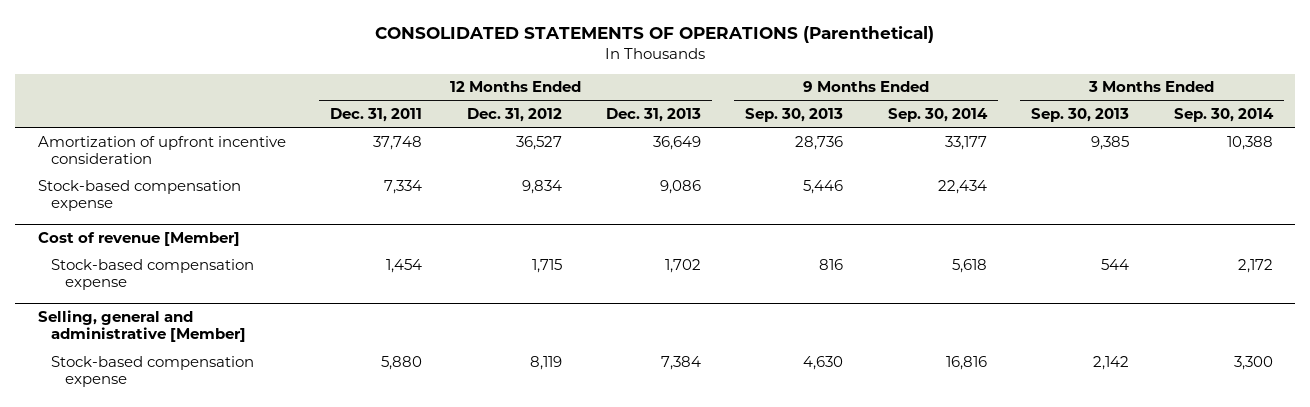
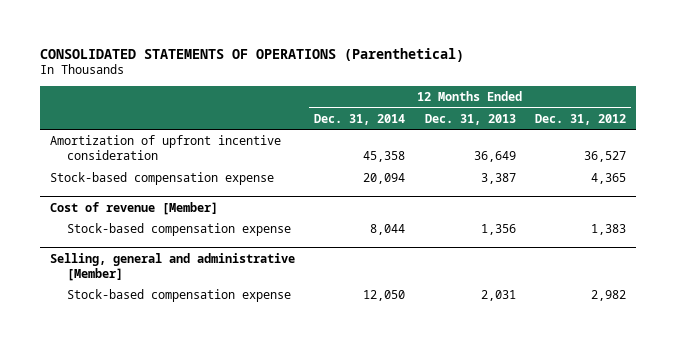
- | 12 Months Ended Dec. 31, 2011 | 12 Months Ended Dec. 31, 2012 | 12 Months Ended Dec. 31, 2013 | 9 Months Ended Sep. 30, 2013 | 9 Months Ended Sep. 30, 2014 | 3 Months Ended Sep. 30, 2013 | 3 Months Ended Sep. 30, 2014
+ | 12 Months Ended Dec. 31, 2014 | 12 Months Ended Dec. 31, 2013 | 12 Months Ended Dec. 31, 2012
- Stock-based compensation expense | 7,334 | 9,834 | 9,086 | 5,446 | 22,434 | |
+ Stock-based compensation expense | 20,094 | 3,387 | 4,365
@ Cost of revenue [Member]
- Stock-based compensation expense | 1,454 | 1,715 | 1,702 | 816 | 5,618 | 544 | 2,172
+ Stock-based compensation expense | 8,044 | 1,356 | 1,383
@ Selling, general and administrative [Member]
- Stock-based compensation expense | 5,880 | 8,119 | 7,384 | 4,630 | 16,816 | 2,142 | 3,300
+ Stock-based compensation expense | 12,050 | 2,031 | 2,982

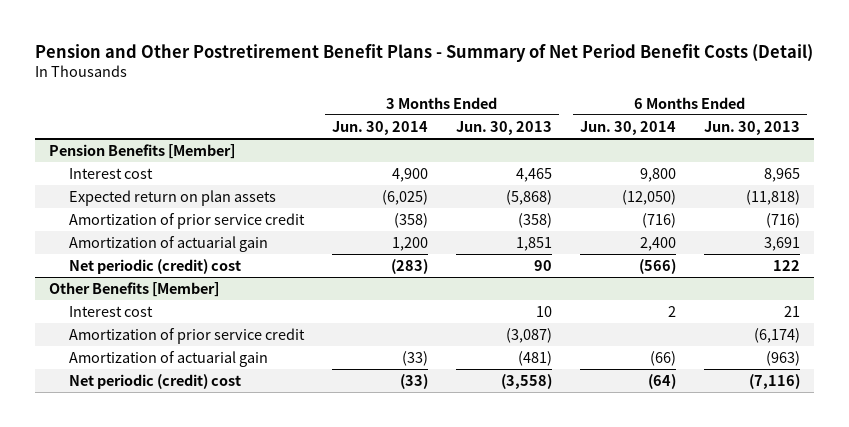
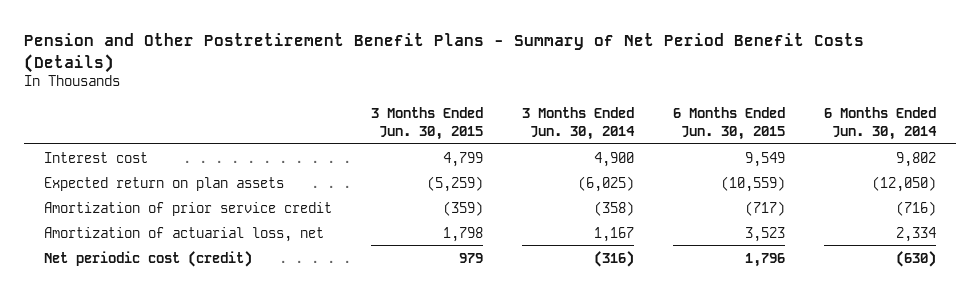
- Pension and Other Postretirement Benefit Plans - Summary of Net Period Benefit Costs (Detail)
+ Pension and Other Postretirement Benefit Plans - Summary of Net Period Benefit Costs (Details)
- | 3 Months Ended Jun. 30, 2014 | 3 Months Ended Jun. 30, 2013 | 6 Months Ended Jun. 30, 2014 | 6 Months Ended Jun. 30, 2013
+ | 3 Months Ended Jun. 30, 2015 | 3 Months Ended Jun. 30, 2014 | 6 Months Ended Jun. 30, 2015 | 6 Months Ended Jun. 30, 2014
- Pension Benefits [Member]
- Interest cost | 4,900 | 4,465 | 9,800 | 8,965
+ Interest cost | 4,799 | 4,900 | 9,549 | 9,802
- Amortization of actuarial gain | 1,200 | 1,851 | 2,400 | 3,691
- Net periodic (credit) cost | (283) | 90 | (566) | 122
- Other Benefits [Member]
- Interest cost | | 10 | 2 | 21
- Amortization of prior service credit | | (3,087) | | (6,174)
- Amortization of actuarial gain | (33) | (481) | (66) | (963)
- Net periodic (credit) cost | (33) | (3,558) | (64) | (7,116)
+ Amortization of actuarial loss, net | 1,798 | 1,167 | 3,523 | 2,334
+ Net periodic cost (credit) | 979 | (316) | 1,796 | (630)

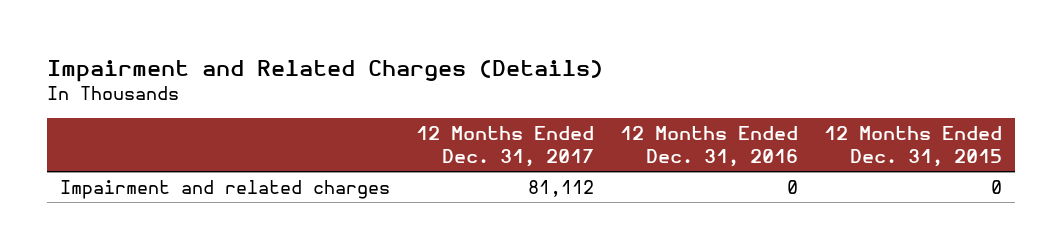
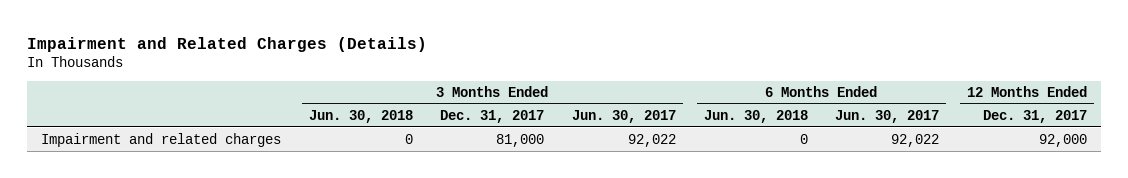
- | 12 Months Ended Dec. 31, 2017 | 12 Months Ended Dec. 31, 2016 | 12 Months Ended Dec. 31, 2015
+ | 3 Months Ended Jun. 30, 2018 | 3 Months Ended Dec. 31, 2017 | 3 Months Ended Jun. 30, 2017 | 6 Months Ended Jun. 30, 2018 | 6 Months Ended Jun. 30, 2017 | 12 Months Ended Dec. 31, 2017
- Impairment and related charges | 81,112 | 0 | 0
+ Impairment and related charges | 0 | 81,000 | 92,022 | 0 | 92,022 | 92,000

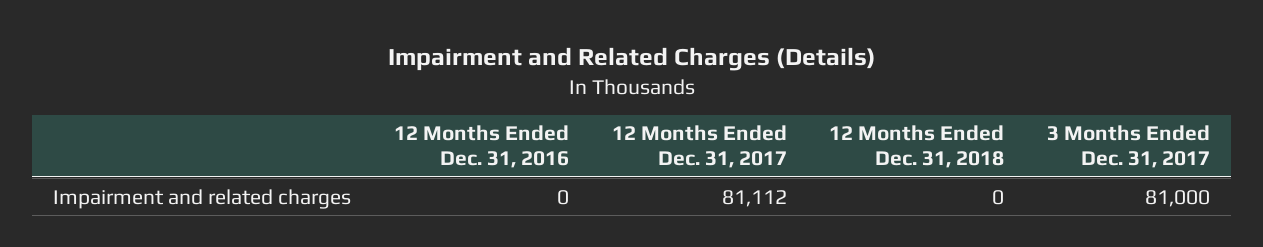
- | 3 Months Ended Jun. 30, 2018 | 3 Months Ended Dec. 31, 2017 | 3 Months Ended Jun. 30, 2017 | 6 Months Ended Jun. 30, 2018 | 6 Months Ended Jun. 30, 2017 | 12 Months Ended Dec. 31, 2017
+ | 12 Months Ended Dec. 31, 2016 | 12 Months Ended Dec. 31, 2017 | 12 Months Ended Dec. 31, 2018 | 3 Months Ended Dec. 31, 2017
- Impairment and related charges | 0 | 81,000 | 92,022 | 0 | 92,022 | 92,000
+ Impairment and related charges | 0 | 81,112 | 0 | 81,000

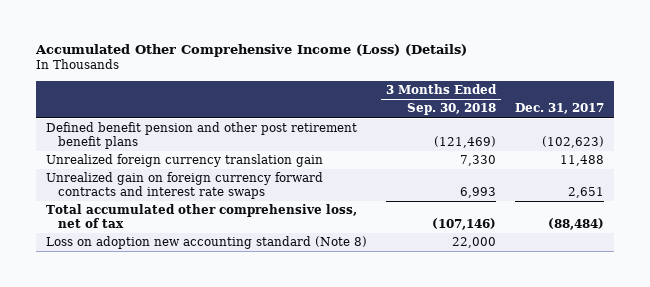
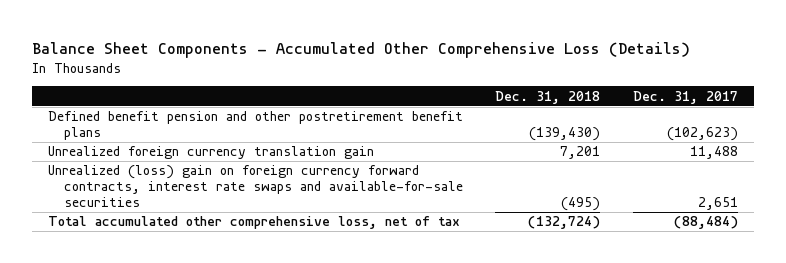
- Accumulated Other Comprehensive Income (Loss) (Details)
+ Balance Sheet Components - Accumulated Other Comprehensive Loss (Details)
- | 3 Months Ended Sep. 30, 2018 | Dec. 31, 2017
+ | Dec. 31, 2018 | Dec. 31, 2017
- Defined benefit pension and other post retirement benefit plans | (121,469) | (102,623)
+ Defined benefit pension and other postretirement benefit plans | (139,430) | (102,623)
- Unrealized gain on foreign currency forward contracts and interest rate swaps | 6,993 | 2,651
+ Unrealized (loss) gain on foreign currency forward contracts, interest rate swaps and available-for-sale securities | (495) | 2,651
- Loss on adoption new accounting standard (Note 8) | 22,000 |

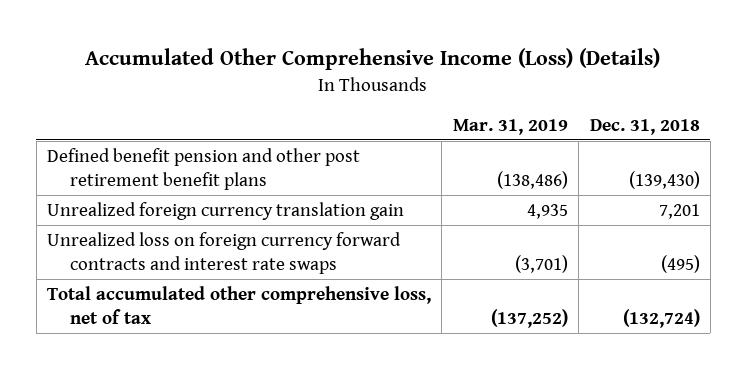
- Balance Sheet Components - Accumulated Other Comprehensive Loss (Details)
+ Accumulated Other Comprehensive Income (Loss) (Details)
- | Dec. 31, 2018 | Dec. 31, 2017
+ | Mar. 31, 2019 | Dec. 31, 2018
- Defined benefit pension and other postretirement benefit plans | (139,430) | (102,623)
+ Defined benefit pension and other post retirement benefit plans | (138,486) | (139,430)
- Unrealized (loss) gain on foreign currency forward contracts, interest rate swaps and available-for-sale securities | (495) | 2,651
+ Unrealized loss on foreign currency forward contracts and interest rate swaps | (3,701) | (495)

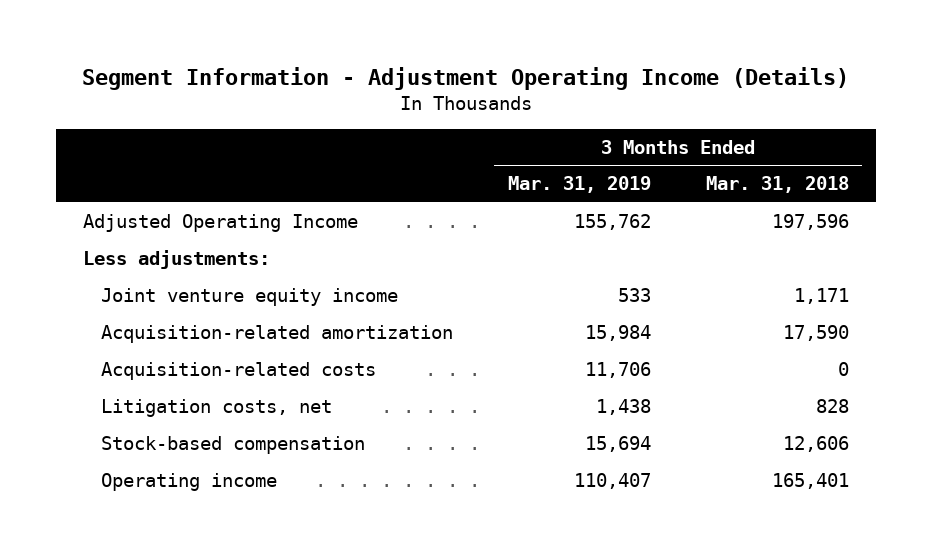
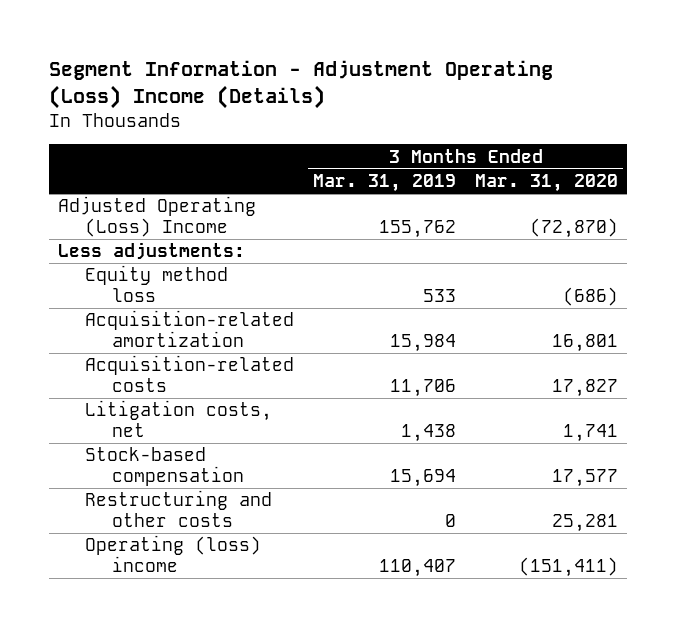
- Segment Information - Adjustment Operating Income (Details)
+ Segment Information - Adjustment Operating (Loss) Income (Details)
- | 3 Months Ended Mar. 31, 2019 | 3 Months Ended Mar. 31, 2018
+ | 3 Months Ended Mar. 31, 2019 | 3 Months Ended Mar. 31, 2020
- Adjusted Operating Income | 155,762 | 197,596
+ Adjusted Operating (Loss) Income | 155,762 | (72,870)
- Joint venture equity income | 533 | 1,171
+ Equity method loss | 533 | (686)
- Operating income | 110,407 | 165,401
+ Restructuring and other costs | 0 | 25,281
+ Operating (loss) income | 110,407 | (151,411)

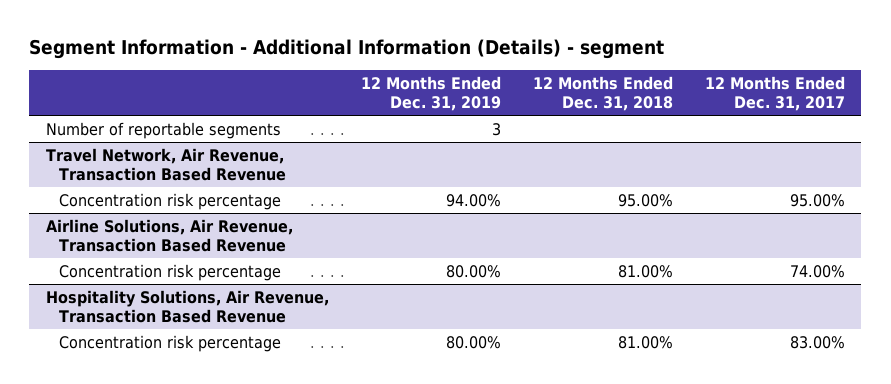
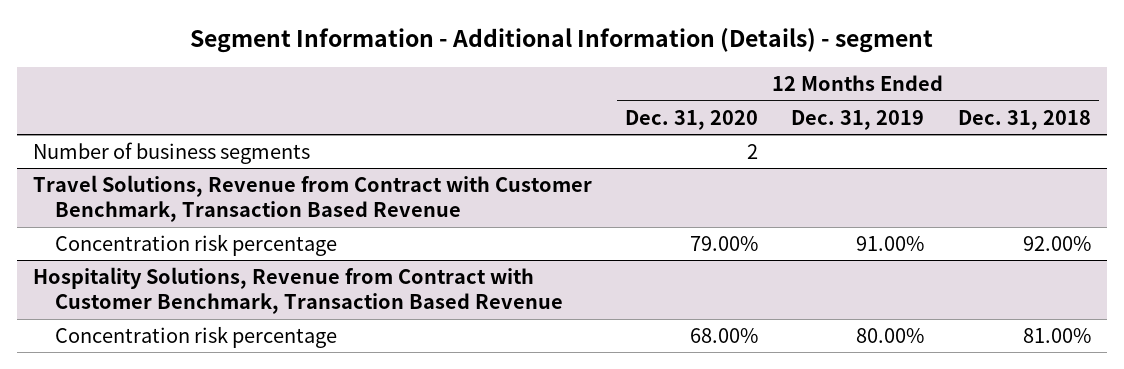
- | 12 Months Ended Dec. 31, 2019 | 12 Months Ended Dec. 31, 2018 | 12 Months Ended Dec. 31, 2017
+ | 12 Months Ended Dec. 31, 2020 | 12 Months Ended Dec. 31, 2019 | 12 Months Ended Dec. 31, 2018
- Number of reportable segments | 3 | |
- Travel Network, Air Revenue, Transaction Based Revenue
- Concentration risk percentage | 94.00% | 95.00% | 95.00%
- Airline Solutions, Air Revenue, Transaction Based Revenue
- Concentration risk percentage | 80.00% | 81.00% | 74.00%
- Hospitality Solutions, Air Revenue, Transaction Based Revenue
+ Number of business segments | 2 | |
+ Travel Solutions, Revenue from Contract with Customer Benchmark, Transaction Based Revenue
+ Concentration risk percentage | 79.00% | 91.00% | 92.00%
+ Hospitality Solutions, Revenue from Contract with Customer Benchmark, Transaction Based Revenue

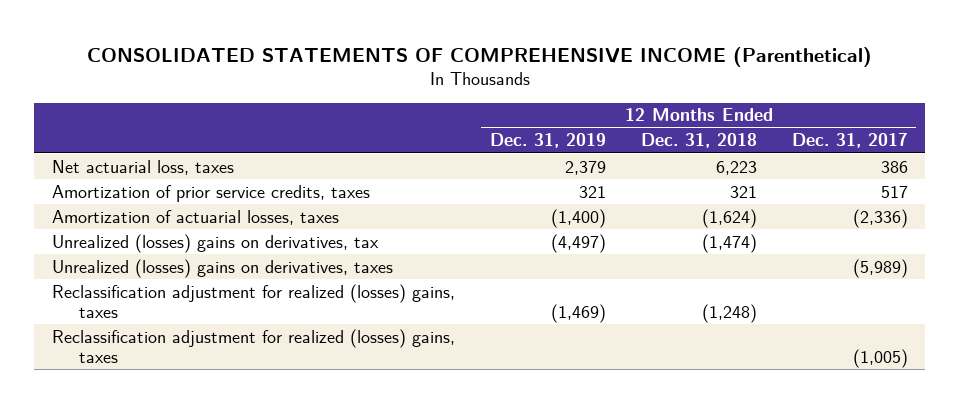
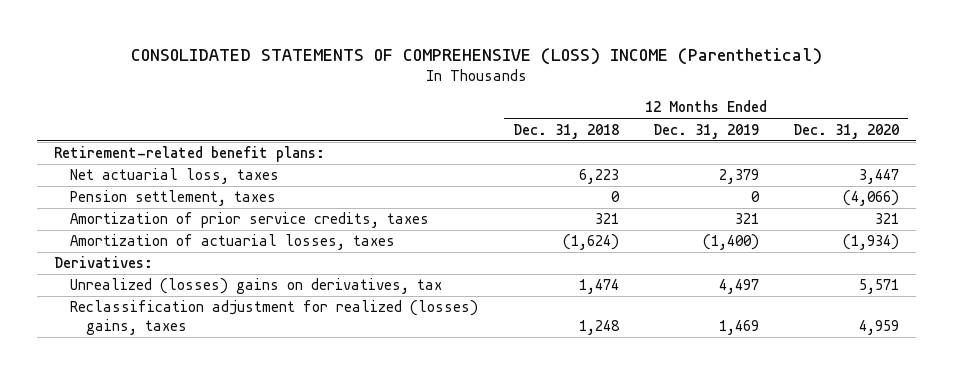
- CONSOLIDATED STATEMENTS OF COMPREHENSIVE INCOME (Parenthetical)
+ CONSOLIDATED STATEMENTS OF COMPREHENSIVE (LOSS) INCOME (Parenthetical)
- | 12 Months Ended Dec. 31, 2019 | 12 Months Ended Dec. 31, 2018 | 12 Months Ended Dec. 31, 2017
+ | 12 Months Ended Dec. 31, 2018 | 12 Months Ended Dec. 31, 2019 | 12 Months Ended Dec. 31, 2020
+ Retirement-related benefit plans:
+ Pension settlement, taxes | 0 | 0 | (4,066)
- Unrealized (losses) gains on derivatives, tax | (4,497) | (1,474) |
- Unrealized (losses) gains on derivatives, taxes | | | (5,989)
- Reclassification adjustment for realized (losses) gains, taxes | (1,469) | (1,248) |
- Reclassification adjustment for realized (losses) gains, taxes | | | (1,005)
+ Derivatives:
+ Unrealized (losses) gains on derivatives, tax | 1,474 | 4,497 | 5,571
+ Reclassification adjustment for realized (losses) gains, taxes | 1,248 | 1,469 | 4,959

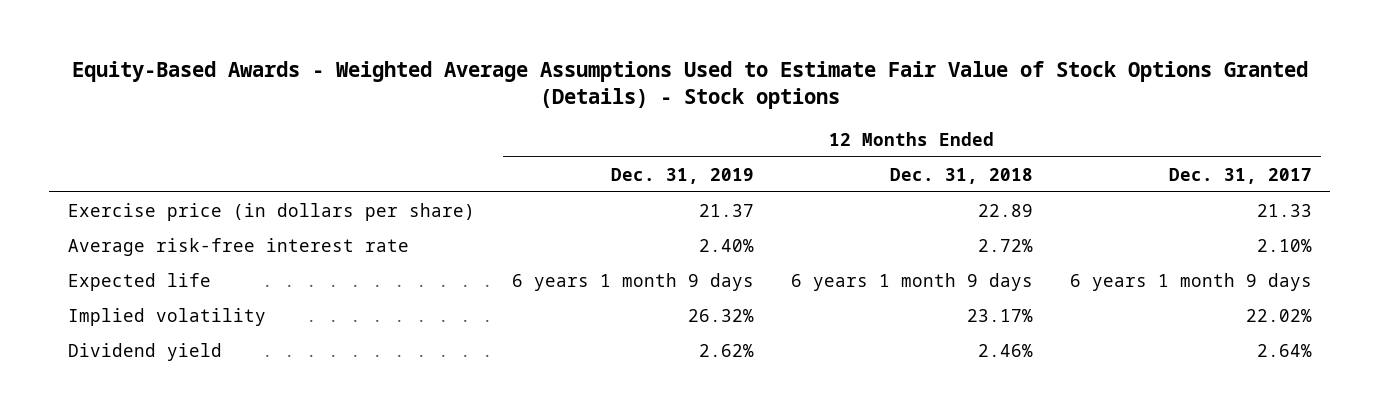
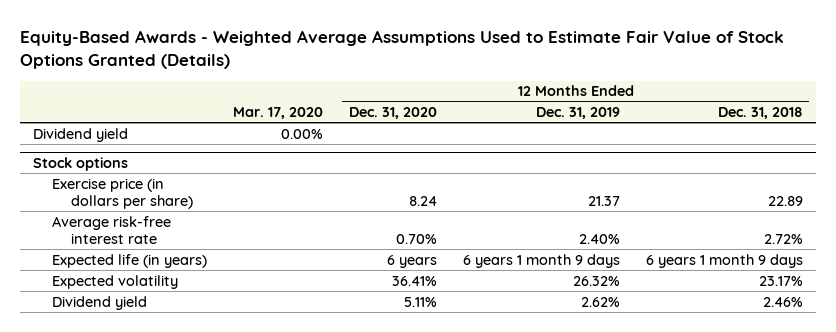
- Equity-Based Awards - Weighted Average Assumptions Used to Estimate Fair Value of Stock Options Granted (Details) - Stock options
+ Equity-Based Awards - Weighted Average Assumptions Used to Estimate Fair Value of Stock Options Granted (Details)
- | 12 Months Ended Dec. 31, 2019 | 12 Months Ended Dec. 31, 2018 | 12 Months Ended Dec. 31, 2017
+ | Mar. 17, 2020 | 12 Months Ended Dec. 31, 2020 | 12 Months Ended Dec. 31, 2019 | 12 Months Ended Dec. 31, 2018
+ Dividend yield | 0.00% | | |
+ Stock options
- Expected life | 6 years 1 month 9 days | 6 years 1 month 9 days | 6 years 1 month 9 days
- Implied volatility | 26.32% | 23.17% | 22.02%
+ Expected life (in years) | | 6 years | 6 years 1 month 9 days | 6 years 1 month 9 days
+ Expected volatility | | 36.41% | 26.32% | 23.17%

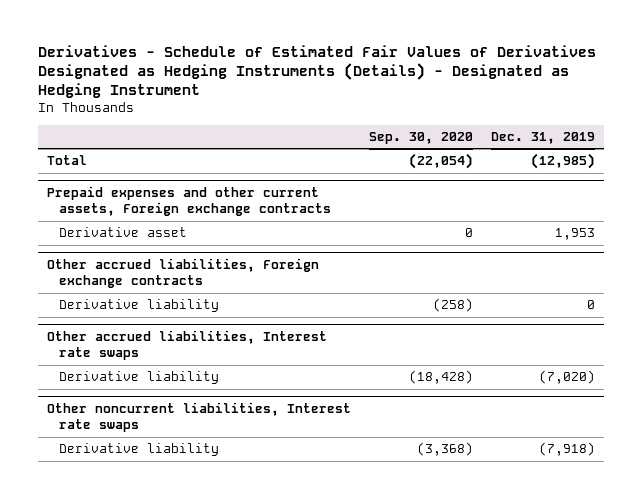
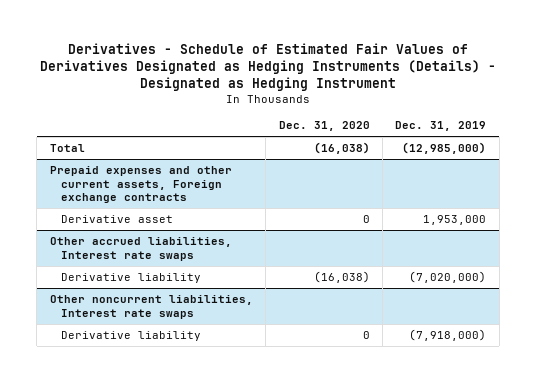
- | Sep. 30, 2020 | Dec. 31, 2019
+ | Dec. 31, 2020 | Dec. 31, 2019
- Total | (22,054) | (12,985)
+ Total | (16,038) | (12,985,000)
@ Prepaid expenses and other current assets, Foreign exchange contracts
- Derivative asset | 0 | 1,953
- Other accrued liabilities, Foreign exchange contracts
- Derivative liability | (258) | 0
@ Prepaid expenses and other current assets, Foreign exchange contracts
+ Derivative asset | 0 | 1,953,000
@ Other accrued liabilities, Interest rate swaps
- Derivative liability | (18,428) | (7,020)
+ Derivative liability | (16,038) | (7,020,000)
@ Other noncurrent liabilities, Interest rate swaps
- Derivative liability | (3,368) | (7,918)
+ Derivative liability | 0 | (7,918,000)

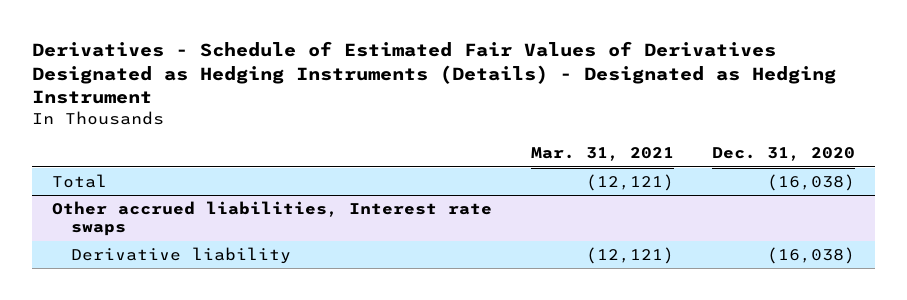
- | Dec. 31, 2020 | Dec. 31, 2019
+ | Mar. 31, 2021 | Dec. 31, 2020
- Prepaid expenses and other current assets, Foreign exchange contracts
- Derivative asset | 0 | 1,953,000
- Other noncurrent liabilities, Interest rate swaps
- Derivative liability | 0 | (7,918,000)

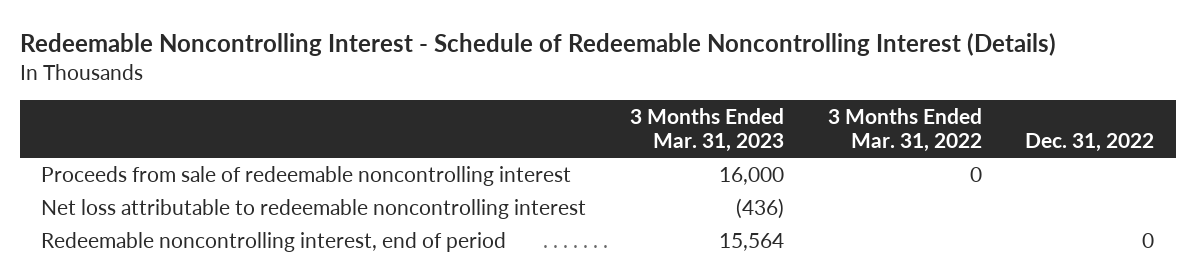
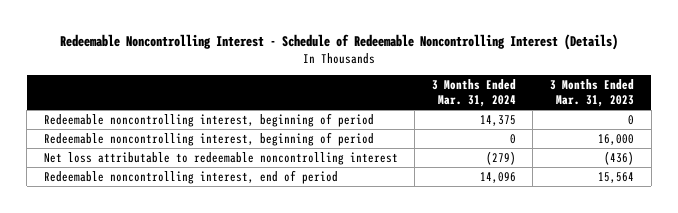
- | 3 Months Ended Mar. 31, 2023 | 3 Months Ended Mar. 31, 2022 | Dec. 31, 2022
+ | 3 Months Ended Mar. 31, 2024 | 3 Months Ended Mar. 31, 2023
- Proceeds from sale of redeemable noncontrolling interest | 16,000 | 0 |
+ Redeemable noncontrolling interest, beginning of period | 14,375 | 0
+ Redeemable noncontrolling interest, beginning of period | 0 | 16,000

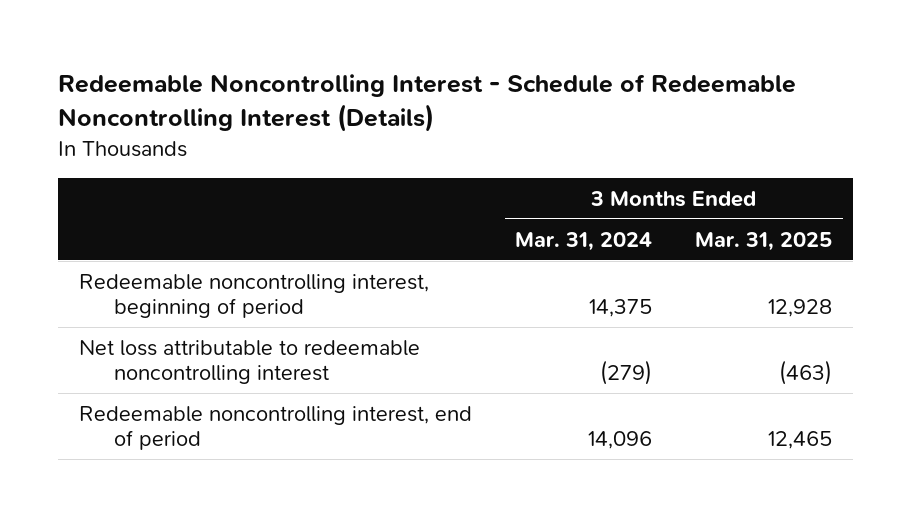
- | 3 Months Ended Mar. 31, 2024 | 3 Months Ended Mar. 31, 2023
+ | 3 Months Ended Mar. 31, 2024 | 3 Months Ended Mar. 31, 2025
- Redeemable noncontrolling interest, beginning of period | 0 | 16,000

